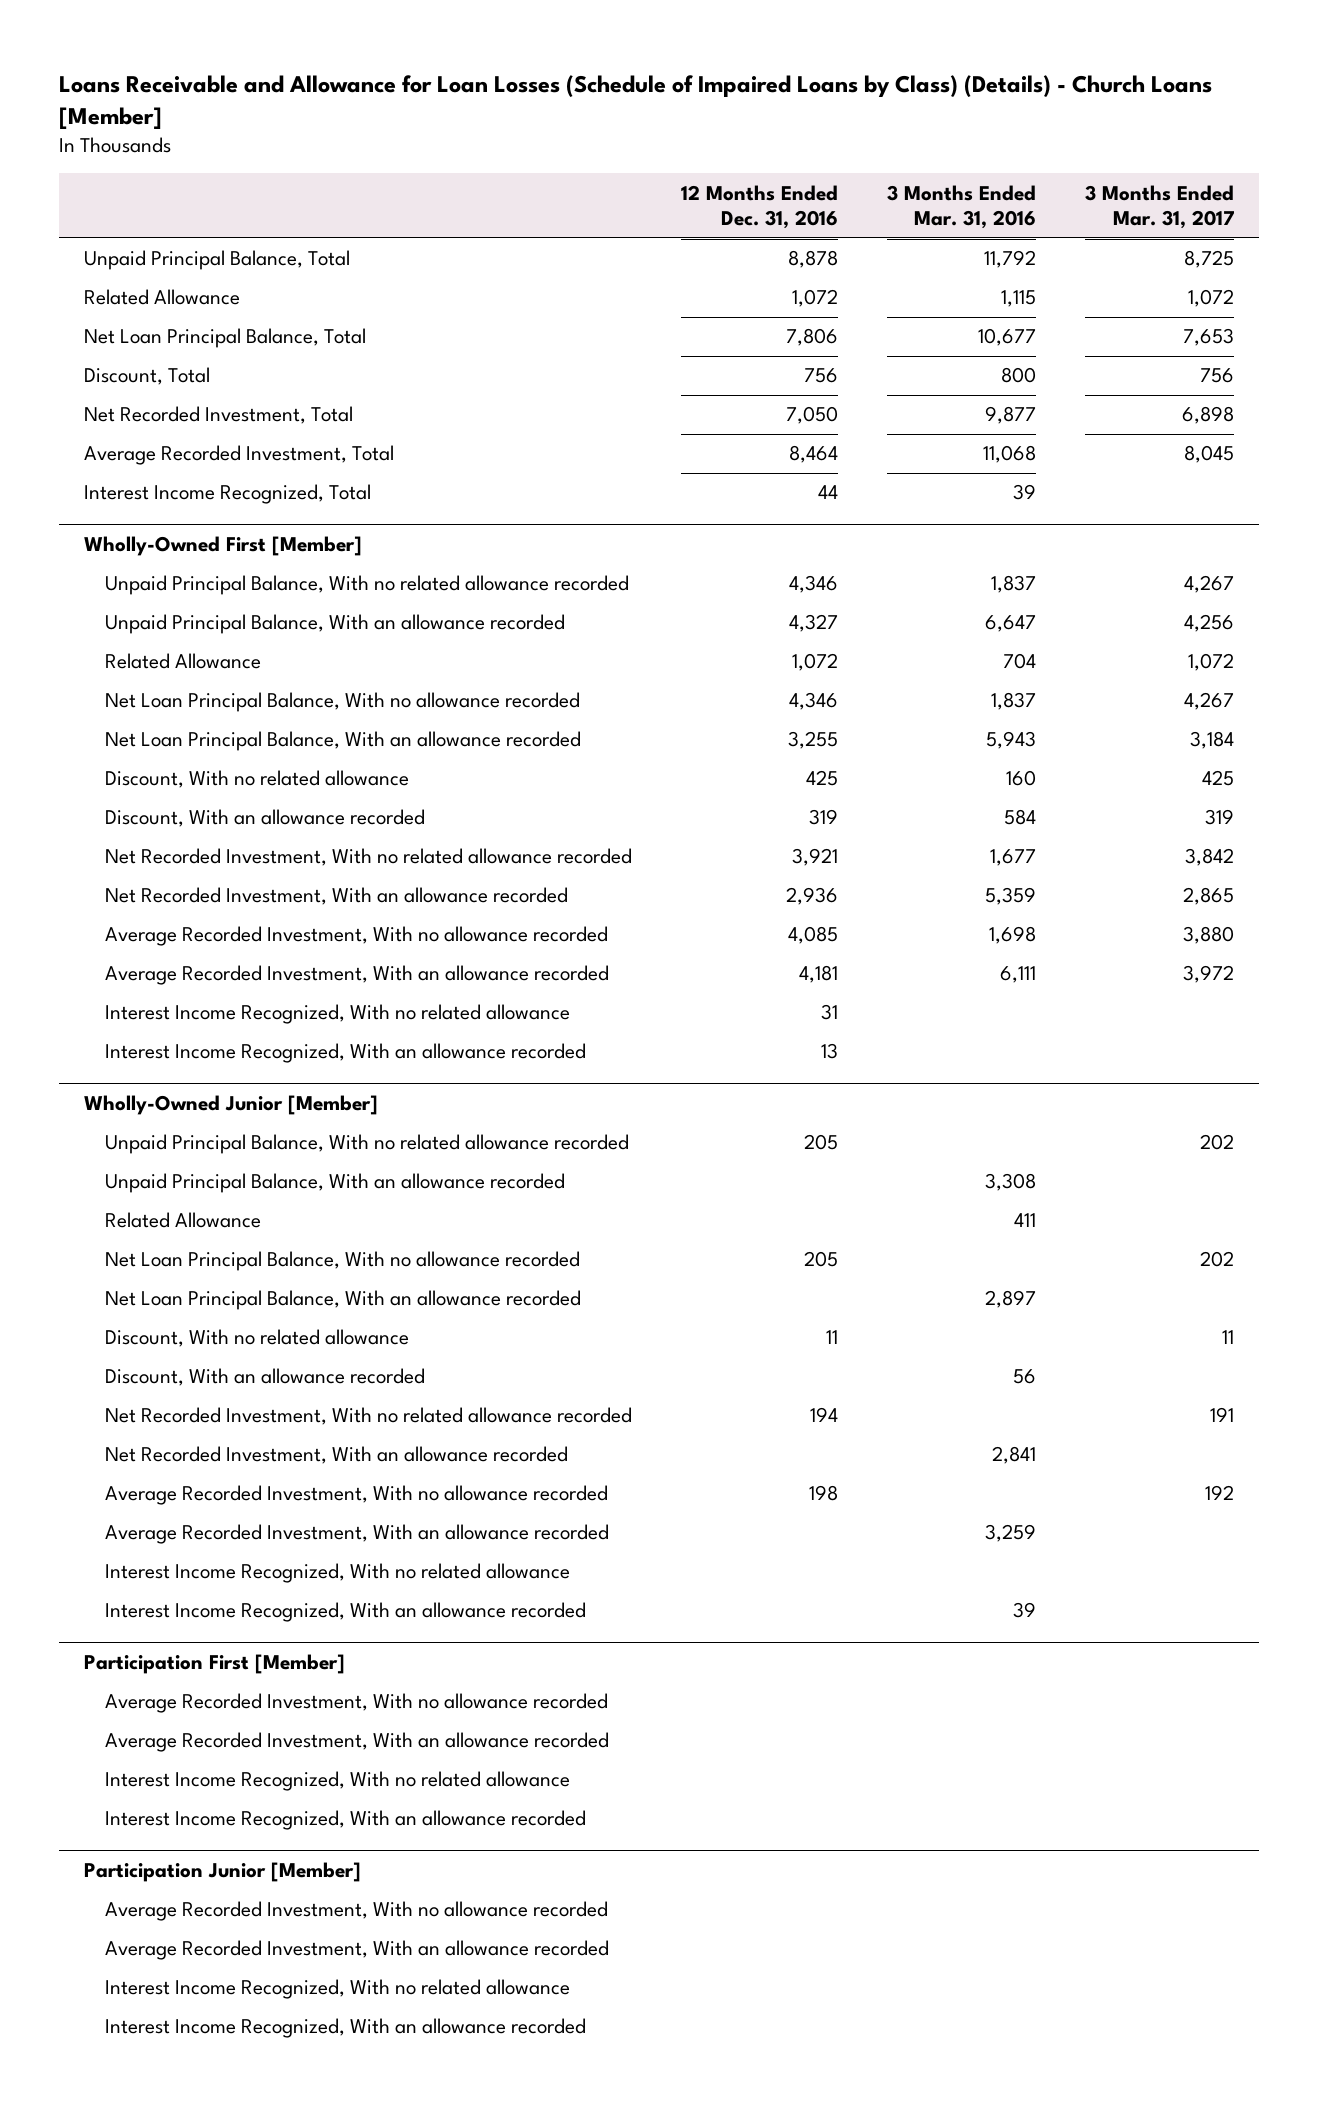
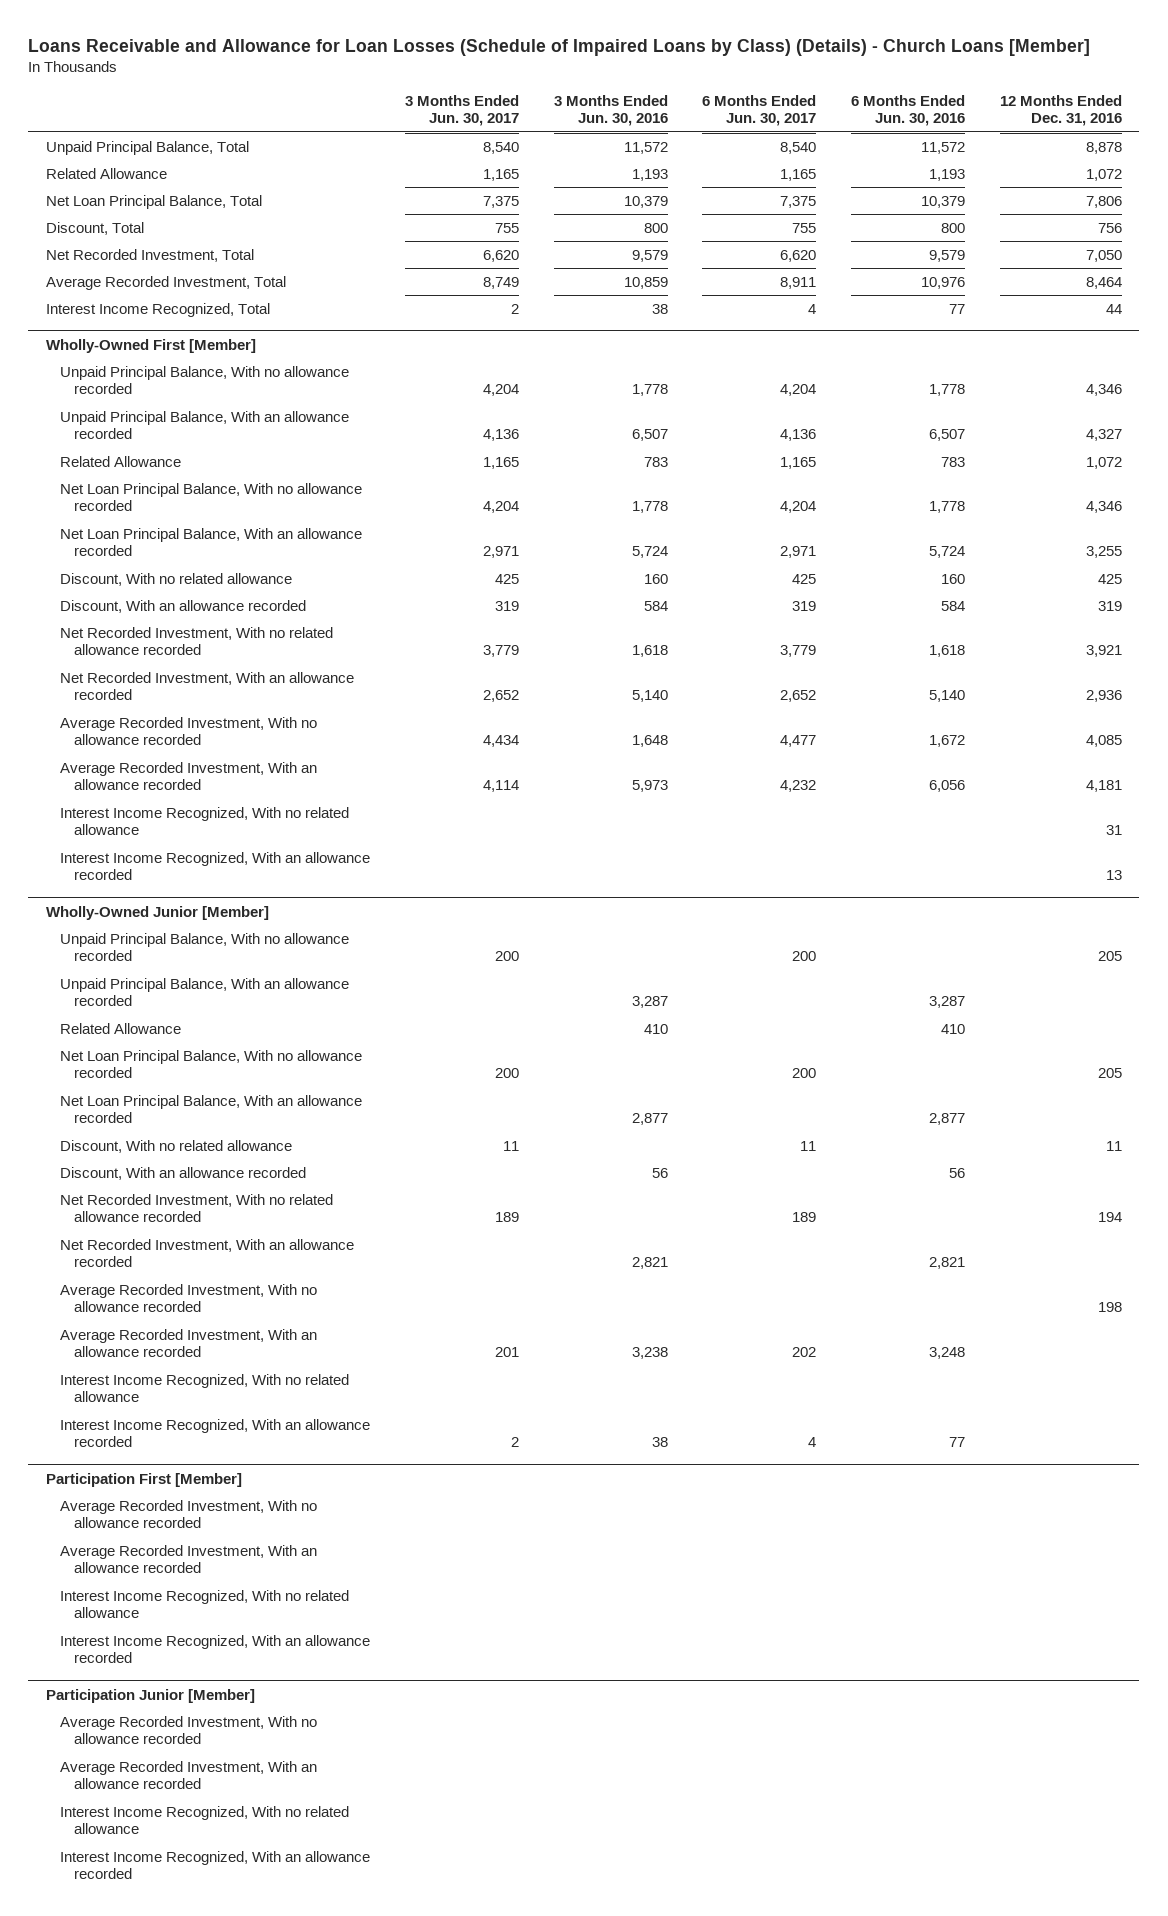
- | 12 Months Ended Dec. 31, 2016 | 3 Months Ended Mar. 31, 2016 | 3 Months Ended Mar. 31, 2017
+ | 3 Months Ended Jun. 30, 2017 | 3 Months Ended Jun. 30, 2016 | 6 Months Ended Jun. 30, 2017 | 6 Months Ended Jun. 30, 2016 | 12 Months Ended Dec. 31, 2016
@ Wholly-Owned First [Member]
- Unpaid Principal Balance, With no related allowance recorded | 4,346 | 1,837 | 4,267
+ Unpaid Principal Balance, With no allowance recorded | 4,204 | 1,778 | 4,204 | 1,778 | 4,346
@ Wholly-Owned Junior [Member]
- Unpaid Principal Balance, With no related allowance recorded | 205 | | 202
+ Unpaid Principal Balance, With no allowance recorded | 200 | | 200 | | 205

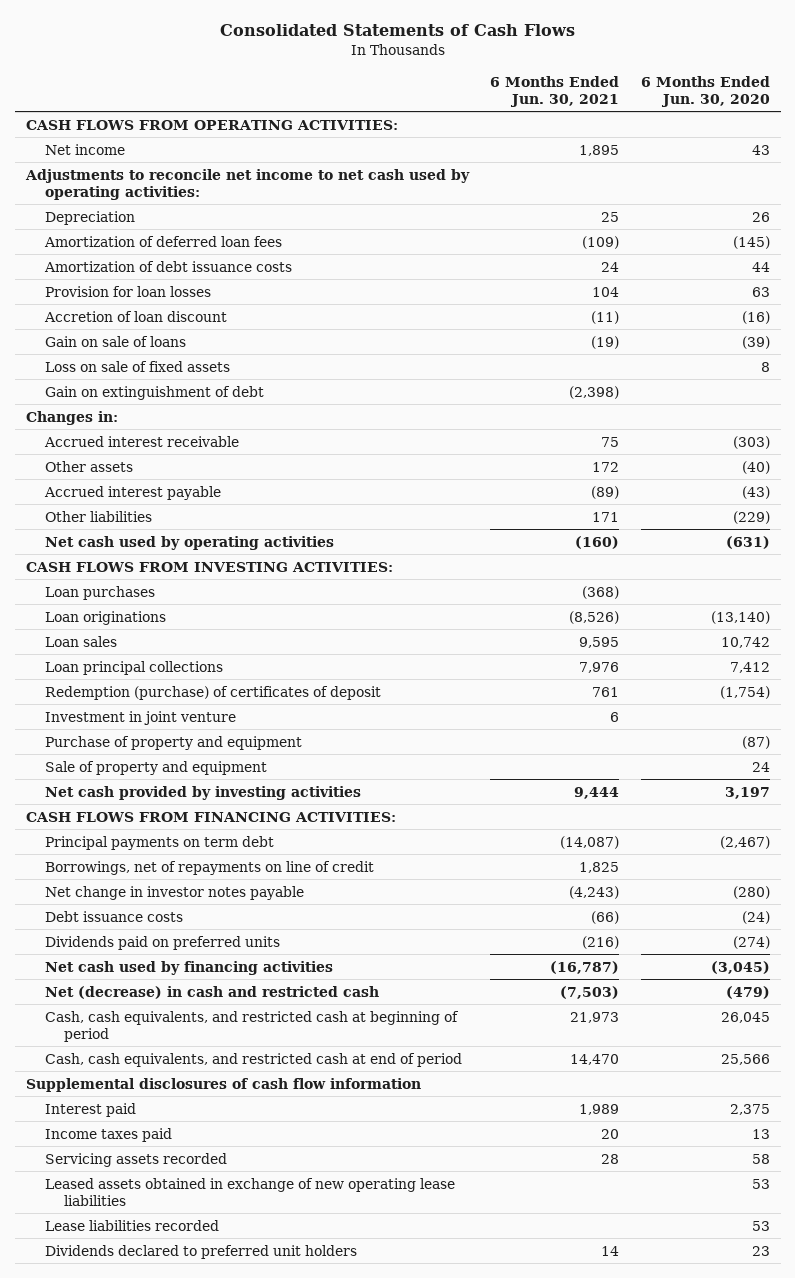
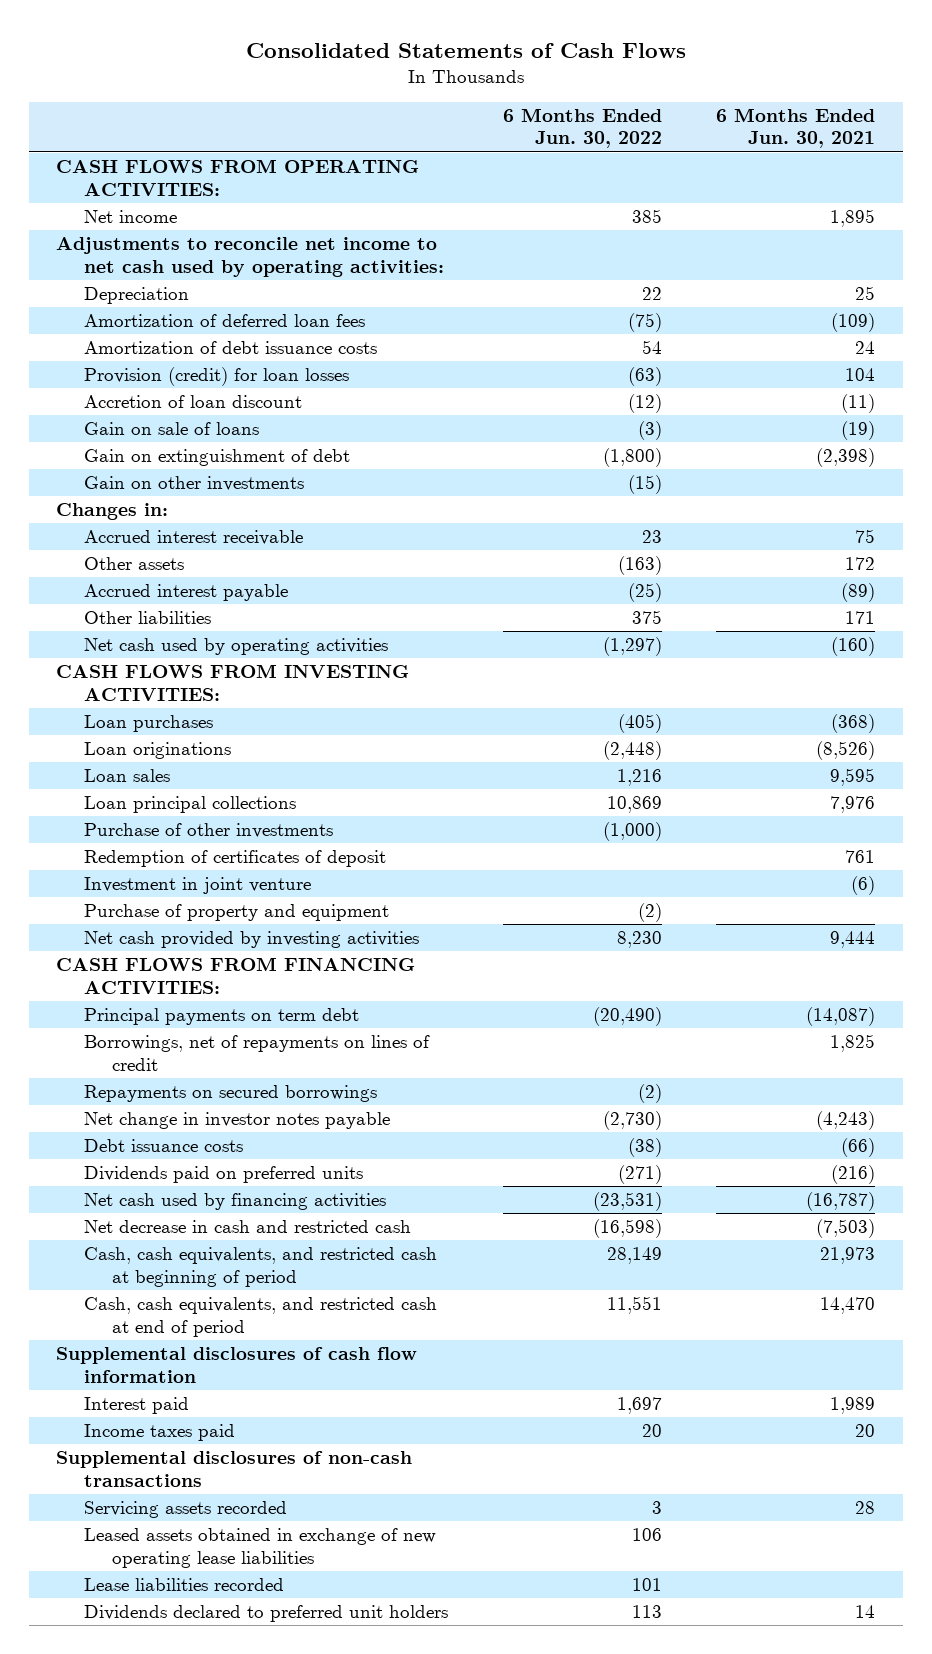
- | 6 Months Ended Jun. 30, 2021 | 6 Months Ended Jun. 30, 2020
+ | 6 Months Ended Jun. 30, 2022 | 6 Months Ended Jun. 30, 2021
- Provision for loan losses | 104 | 63
+ Provision (credit) for loan losses | (63) | 104
- Loss on sale of fixed assets | | 8
+ Gain on other investments | (15) |
- Redemption (purchase) of certificates of deposit | 761 | (1,754)
- Investment in joint venture | 6 |
+ Purchase of other investments | (1,000) |
+ Redemption of certificates of deposit | | 761
+ Investment in joint venture | | (6)
- Sale of property and equipment | | 24
- Borrowings, net of repayments on line of credit | 1,825 |
+ Borrowings, net of repayments on lines of credit | | 1,825
+ Repayments on secured borrowings | (2) |
- Net (decrease) in cash and restricted cash | (7,503) | (479)
+ Net decrease in cash and restricted cash | (16,598) | (7,503)
+ Supplemental disclosures of non-cash transactions

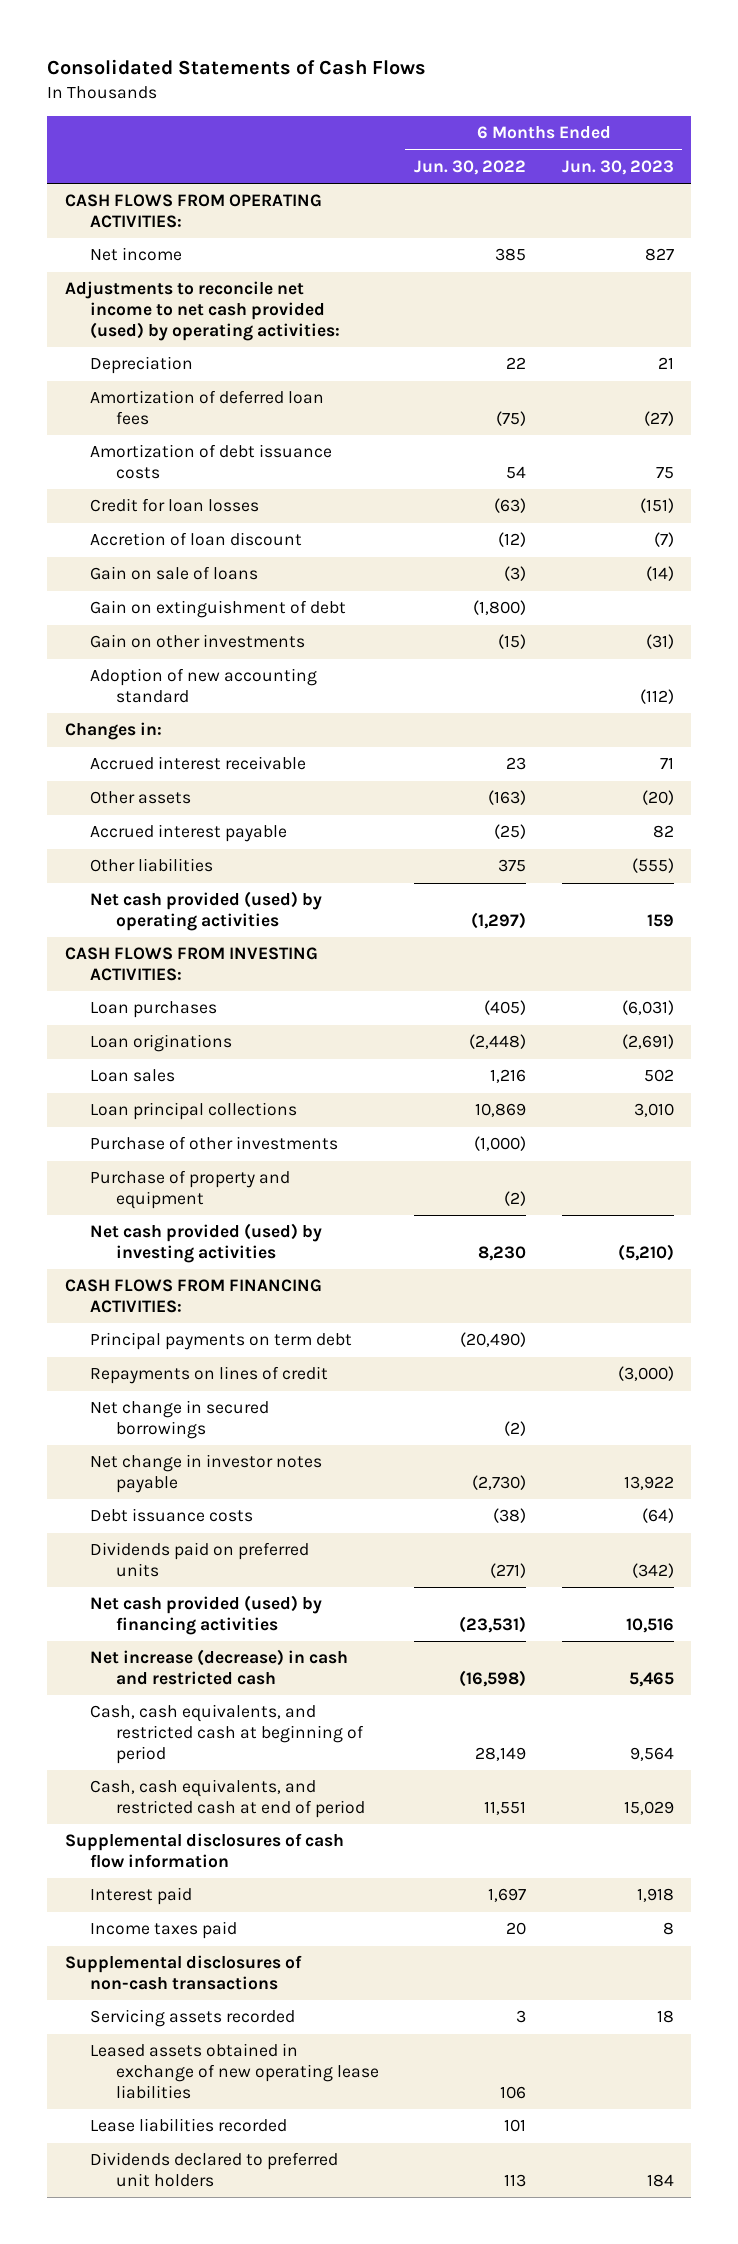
- | 6 Months Ended Jun. 30, 2022 | 6 Months Ended Jun. 30, 2021
+ | 6 Months Ended Jun. 30, 2022 | 6 Months Ended Jun. 30, 2023
- Adjustments to reconcile net income to net cash used by operating activities:
+ Adjustments to reconcile net income to net cash provided (used) by operating activities:
- Provision (credit) for loan losses | (63) | 104
+ Credit for loan losses | (63) | (151)
+ Adoption of new accounting standard | | (112)
- Net cash used by operating activities | (1,297) | (160)
+ Net cash provided (used) by operating activities | (1,297) | 159
- Redemption of certificates of deposit | | 761
- Investment in joint venture | | (6)
- Net cash provided by investing activities | 8,230 | 9,444
+ Net cash provided (used) by investing activities | 8,230 | (5,210)
- Borrowings, net of repayments on lines of credit | | 1,825
- Repayments on secured borrowings | (2) |
+ Repayments on lines of credit | | (3,000)
+ Net change in secured borrowings | (2) |
- Net cash used by financing activities | (23,531) | (16,787)
- Net decrease in cash and restricted cash | (16,598) | (7,503)
+ Net cash provided (used) by financing activities | (23,531) | 10,516
+ Net increase (decrease) in cash and restricted cash | (16,598) | 5,465

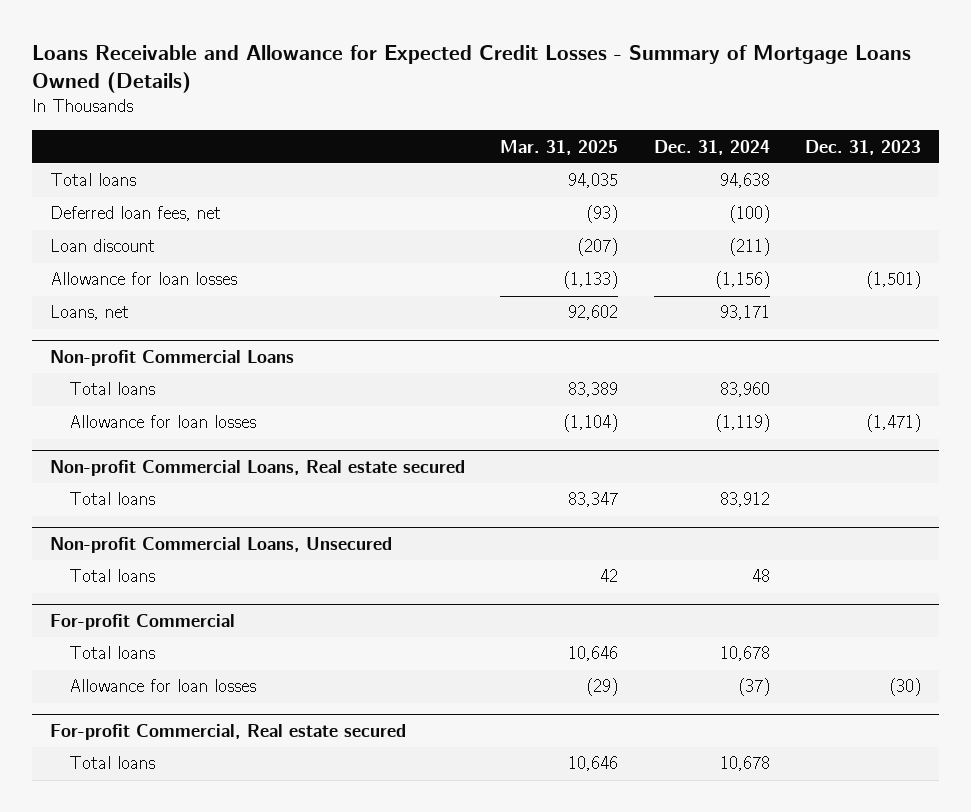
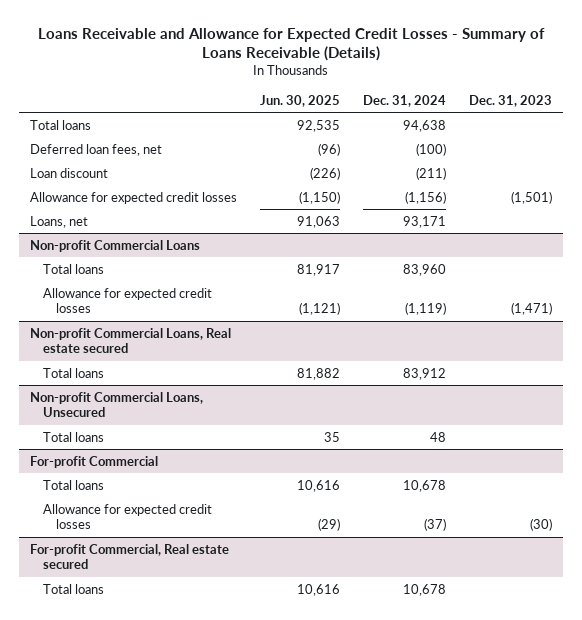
- Loans Receivable and Allowance for Expected Credit Losses - Summary of Mortgage Loans Owned (Details)
+ Loans Receivable and Allowance for Expected Credit Losses - Summary of Loans Receivable (Details)
- | Mar. 31, 2025 | Dec. 31, 2024 | Dec. 31, 2023
+ | Jun. 30, 2025 | Dec. 31, 2024 | Dec. 31, 2023
- Allowance for loan losses | (1,133) | (1,156) | (1,501)
+ Allowance for expected credit losses | (1,150) | (1,156) | (1,501)
@ Non-profit Commercial Loans
- Allowance for loan losses | (1,104) | (1,119) | (1,471)
+ Allowance for expected credit losses | (1,121) | (1,119) | (1,471)
@ For-profit Commercial
- Allowance for loan losses | (29) | (37) | (30)
+ Allowance for expected credit losses | (29) | (37) | (30)

